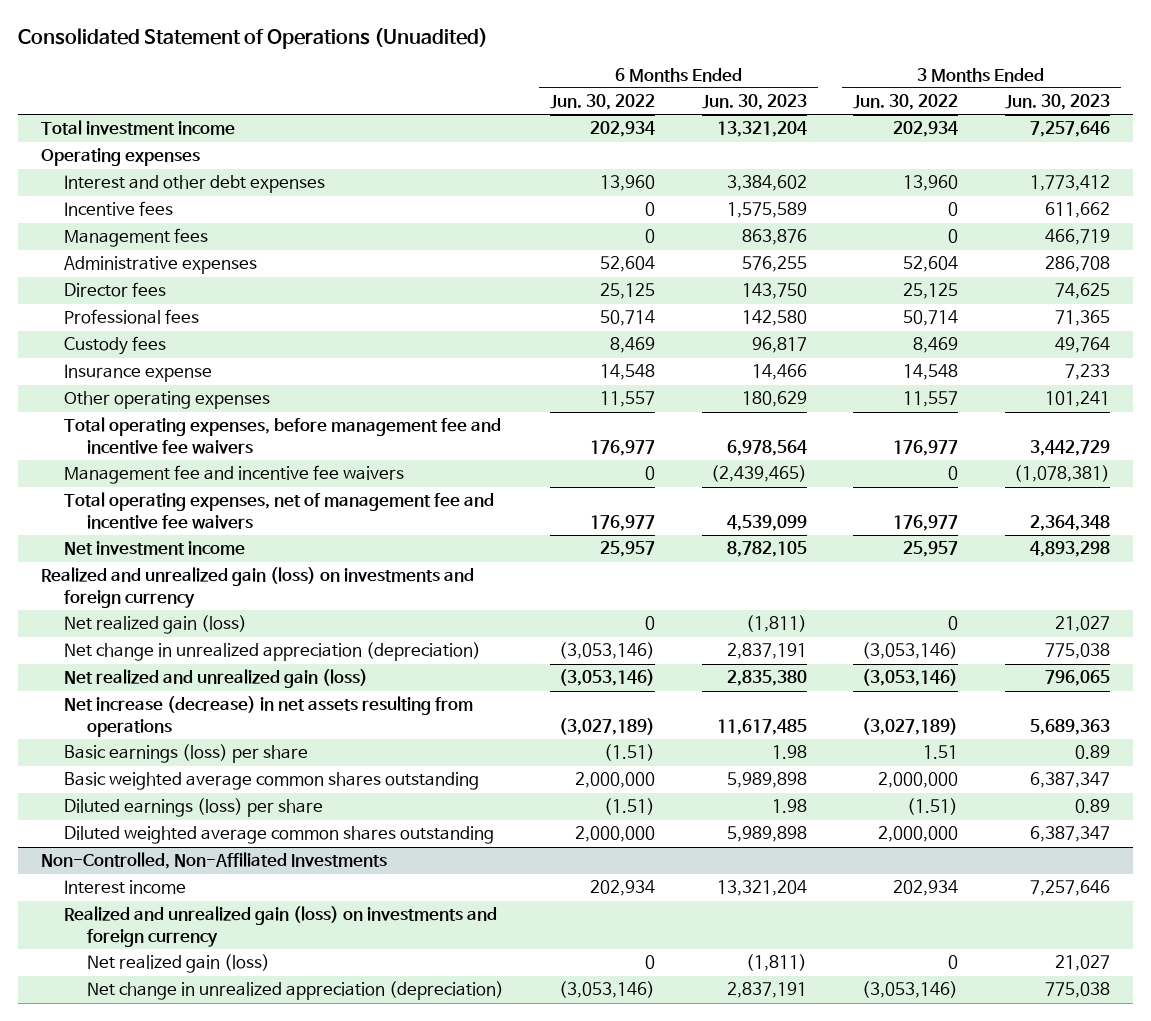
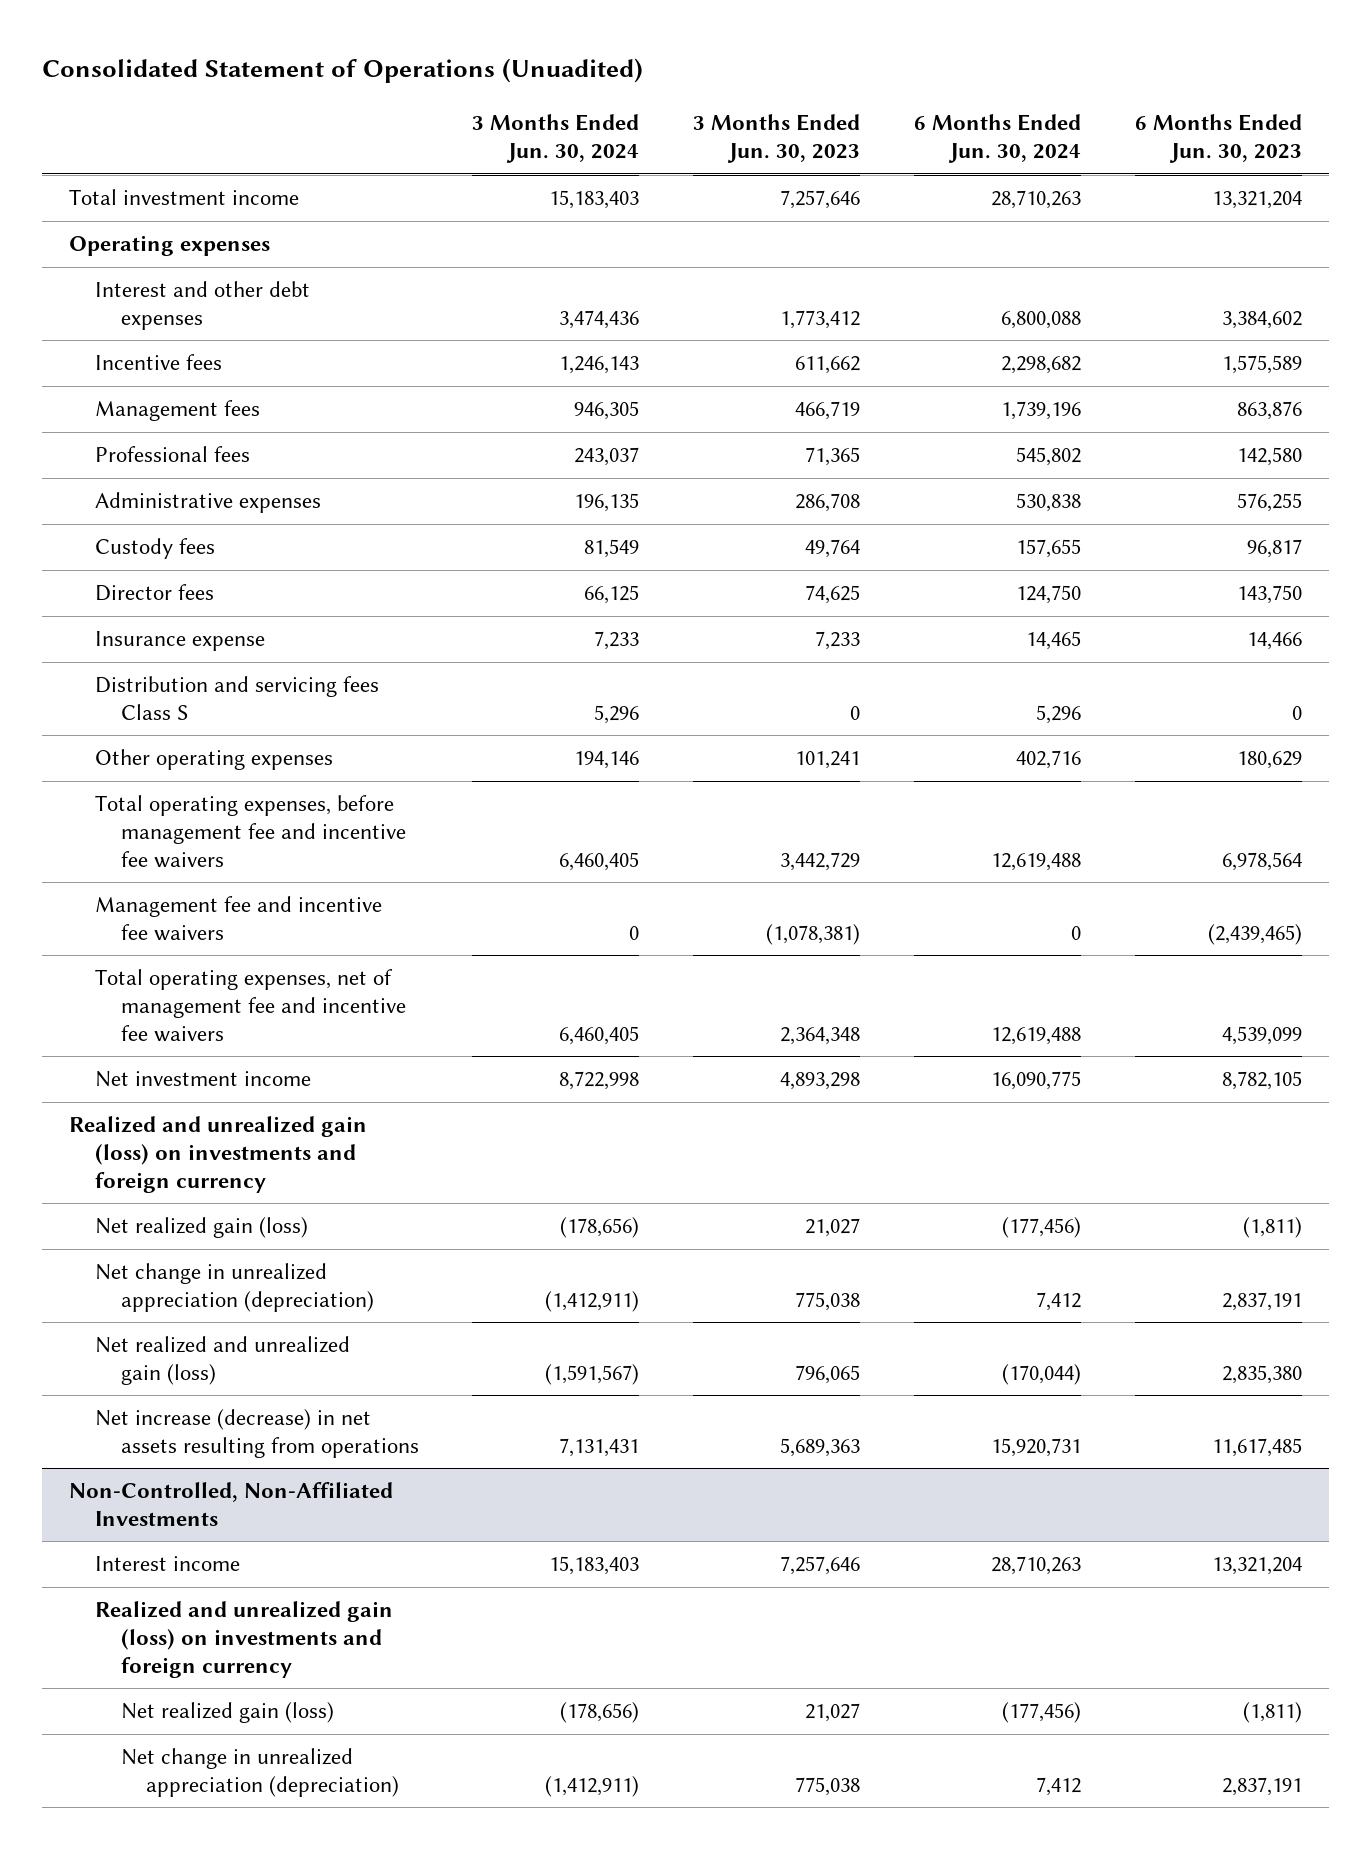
- | 6 Months Ended Jun. 30, 2022 | 6 Months Ended Jun. 30, 2023 | 3 Months Ended Jun. 30, 2022 | 3 Months Ended Jun. 30, 2023
+ | 3 Months Ended Jun. 30, 2024 | 3 Months Ended Jun. 30, 2023 | 6 Months Ended Jun. 30, 2024 | 6 Months Ended Jun. 30, 2023
moved down: Administrative expenses | 196,135 | 286,708 | 530,838 | 576,255
moved down: Director fees | 66,125 | 74,625 | 124,750 | 143,750
+ Distribution and servicing fees Class S | 5,296 | 0 | 5,296 | 0
- Basic earnings (loss) per share | (1.51) | 1.98 | 1.51 | 0.89
- Basic weighted average common shares outstanding | 2,000,000 | 5,989,898 | 2,000,000 | 6,387,347
- Diluted earnings (loss) per share | (1.51) | 1.98 | (1.51) | 0.89
- Diluted weighted average common shares outstanding | 2,000,000 | 5,989,898 | 2,000,000 | 6,387,347

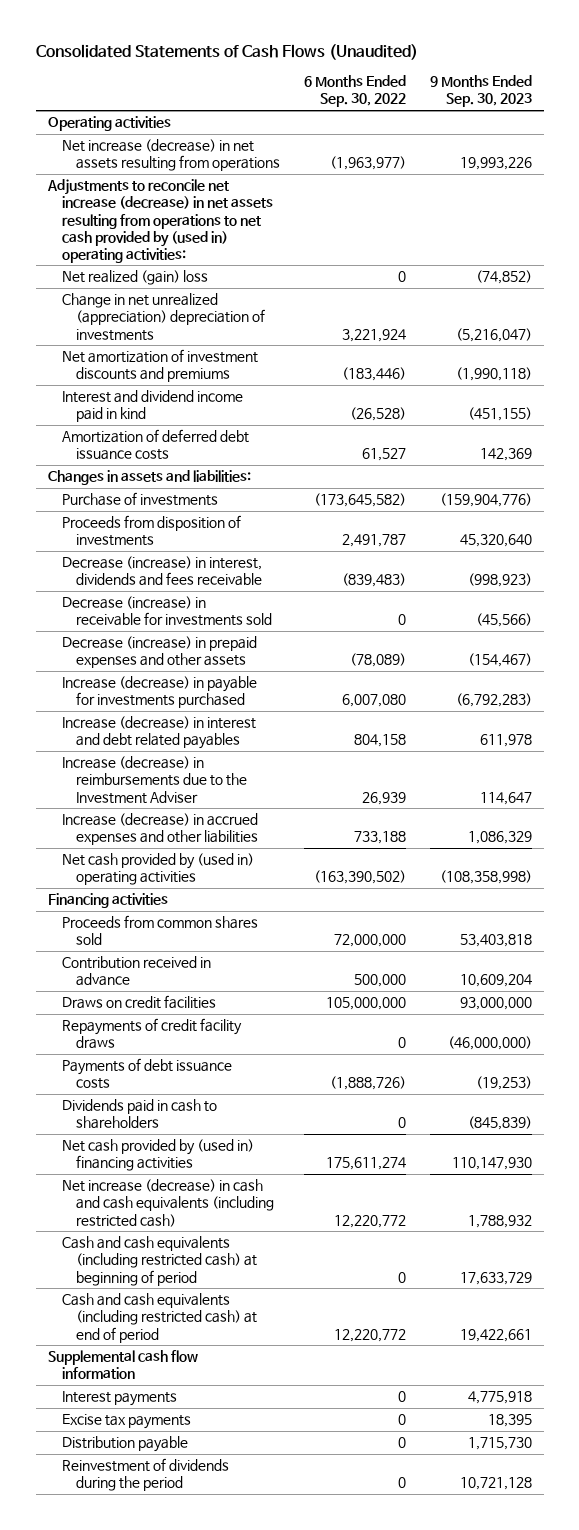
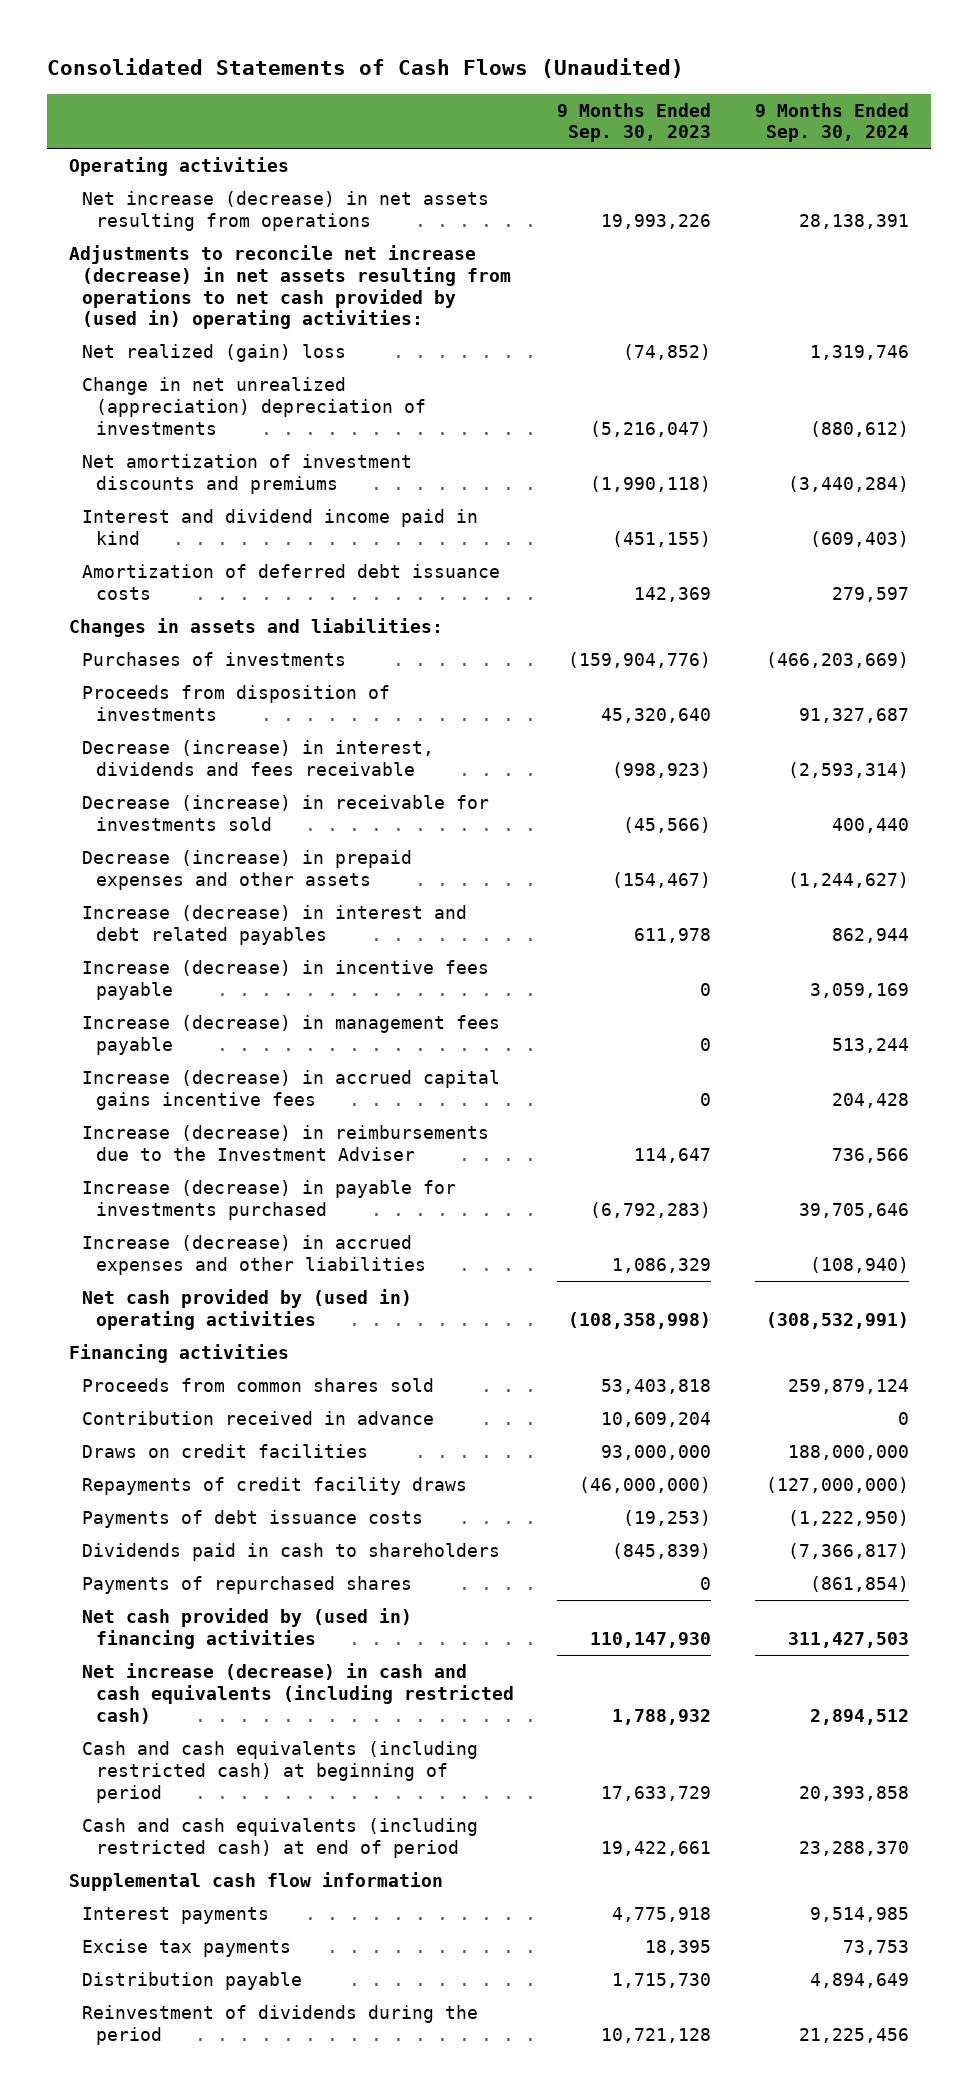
- | 6 Months Ended Sep. 30, 2022 | 9 Months Ended Sep. 30, 2023
+ | 9 Months Ended Sep. 30, 2023 | 9 Months Ended Sep. 30, 2024
- Purchase of investments | (173,645,582) | (159,904,776)
+ Purchases of investments | (159,904,776) | (466,203,669)
+ Increase (decrease) in incentive fees payable | 0 | 3,059,169
+ Increase (decrease) in management fees payable | 0 | 513,244
+ Increase (decrease) in accrued capital gains incentive fees | 0 | 204,428
moved down: Increase (decrease) in payable for investments purchased | (6,792,283) | 39,705,646
+ Payments of repurchased shares | 0 | (861,854)

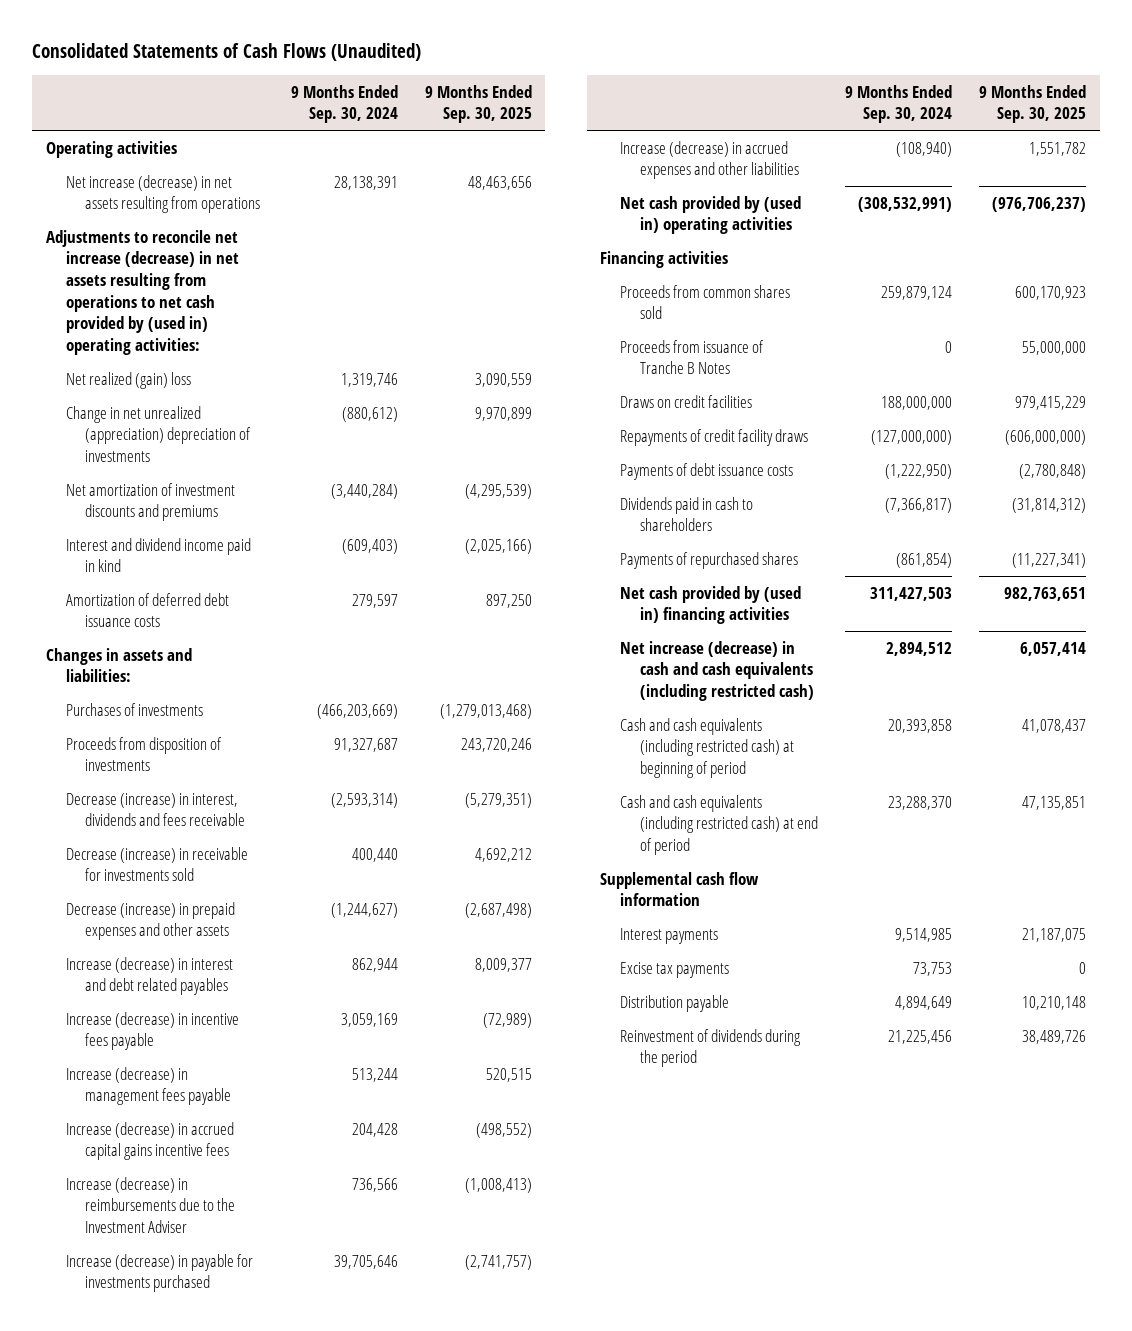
- | 9 Months Ended Sep. 30, 2023 | 9 Months Ended Sep. 30, 2024
+ | 9 Months Ended Sep. 30, 2024 | 9 Months Ended Sep. 30, 2025
- Contribution received in advance | 10,609,204 | 0
+ Proceeds from issuance of Tranche B Notes | 0 | 55,000,000

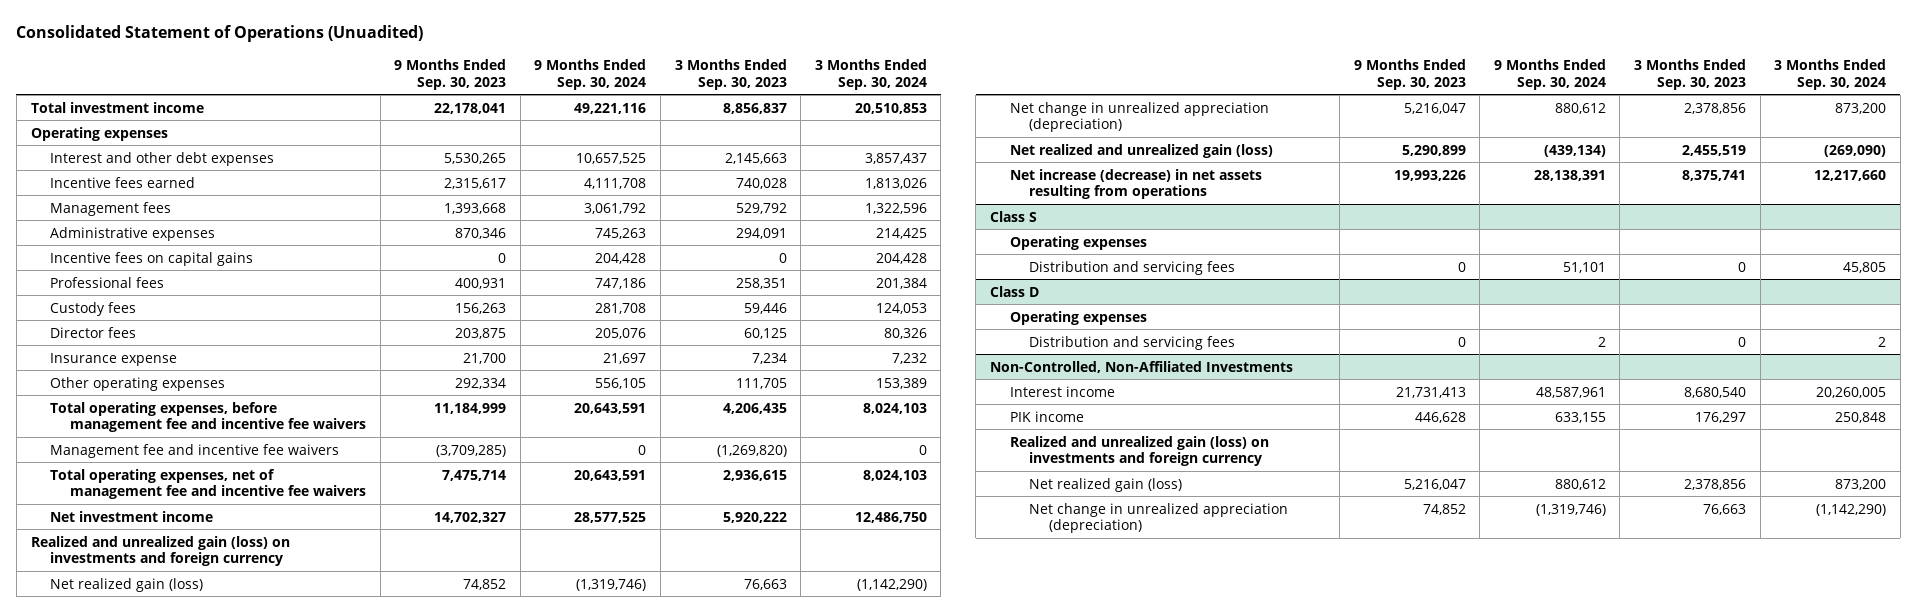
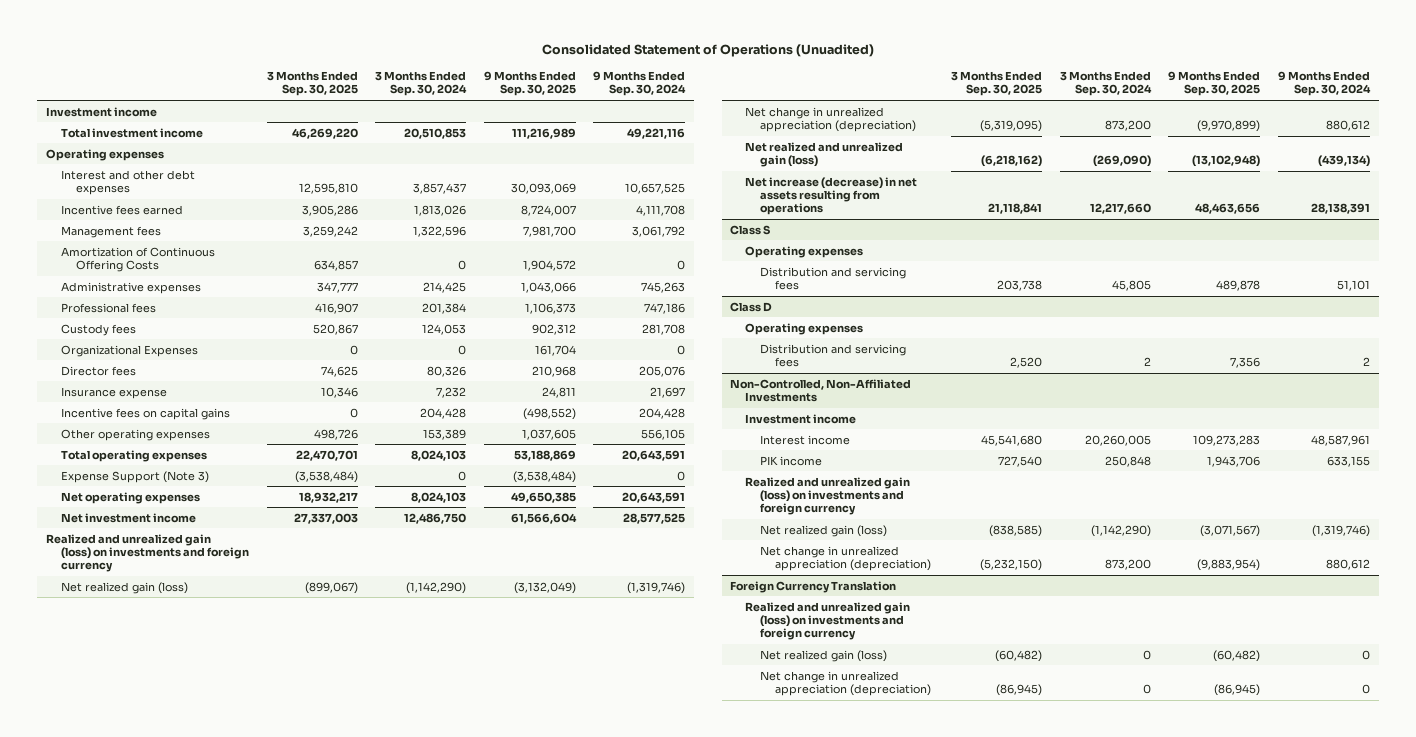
- | 9 Months Ended Sep. 30, 2023 | 9 Months Ended Sep. 30, 2024 | 3 Months Ended Sep. 30, 2023 | 3 Months Ended Sep. 30, 2024
+ | 3 Months Ended Sep. 30, 2025 | 3 Months Ended Sep. 30, 2024 | 9 Months Ended Sep. 30, 2025 | 9 Months Ended Sep. 30, 2024
+ Investment income
+ Amortization of Continuous Offering Costs | 634,857 | 0 | 1,904,572 | 0
+ Organizational Expenses | 0 | 0 | 161,704 | 0
moved down: Incentive fees on capital gains | 0 | 204,428 | (498,552) | 204,428
- Total operating expenses, before management fee and incentive fee waivers | 11,184,999 | 20,643,591 | 4,206,435 | 8,024,103
- Management fee and incentive fee waivers | (3,709,285) | 0 | (1,269,820) | 0
- Total operating expenses, net of management fee and incentive fee waivers | 7,475,714 | 20,643,591 | 2,936,615 | 8,024,103
+ Total operating expenses | 22,470,701 | 8,024,103 | 53,188,869 | 20,643,591
+ Expense Support (Note 3) | (3,538,484) | 0 | (3,538,484) | 0
+ Net operating expenses | 18,932,217 | 8,024,103 | 49,650,385 | 20,643,591
@ Non-Controlled, Non-Affiliated Investments
+ Investment income
- Net realized gain (loss) | 5,216,047 | 880,612 | 2,378,856 | 873,200
- Net change in unrealized appreciation (depreciation) | 74,852 | (1,319,746) | 76,663 | (1,142,290)
+ Net realized gain (loss) | (838,585) | (1,142,290) | (3,071,567) | (1,319,746)
+ Net change in unrealized appreciation (depreciation) | (5,232,150) | 873,200 | (9,883,954) | 880,612
+ Foreign Currency Translation
+ Realized and unrealized gain (loss) on investments and foreign currency
+ Net realized gain (loss) | (60,482) | 0 | (60,482) | 0
+ Net change in unrealized appreciation (depreciation) | (86,945) | 0 | (86,945) | 0

